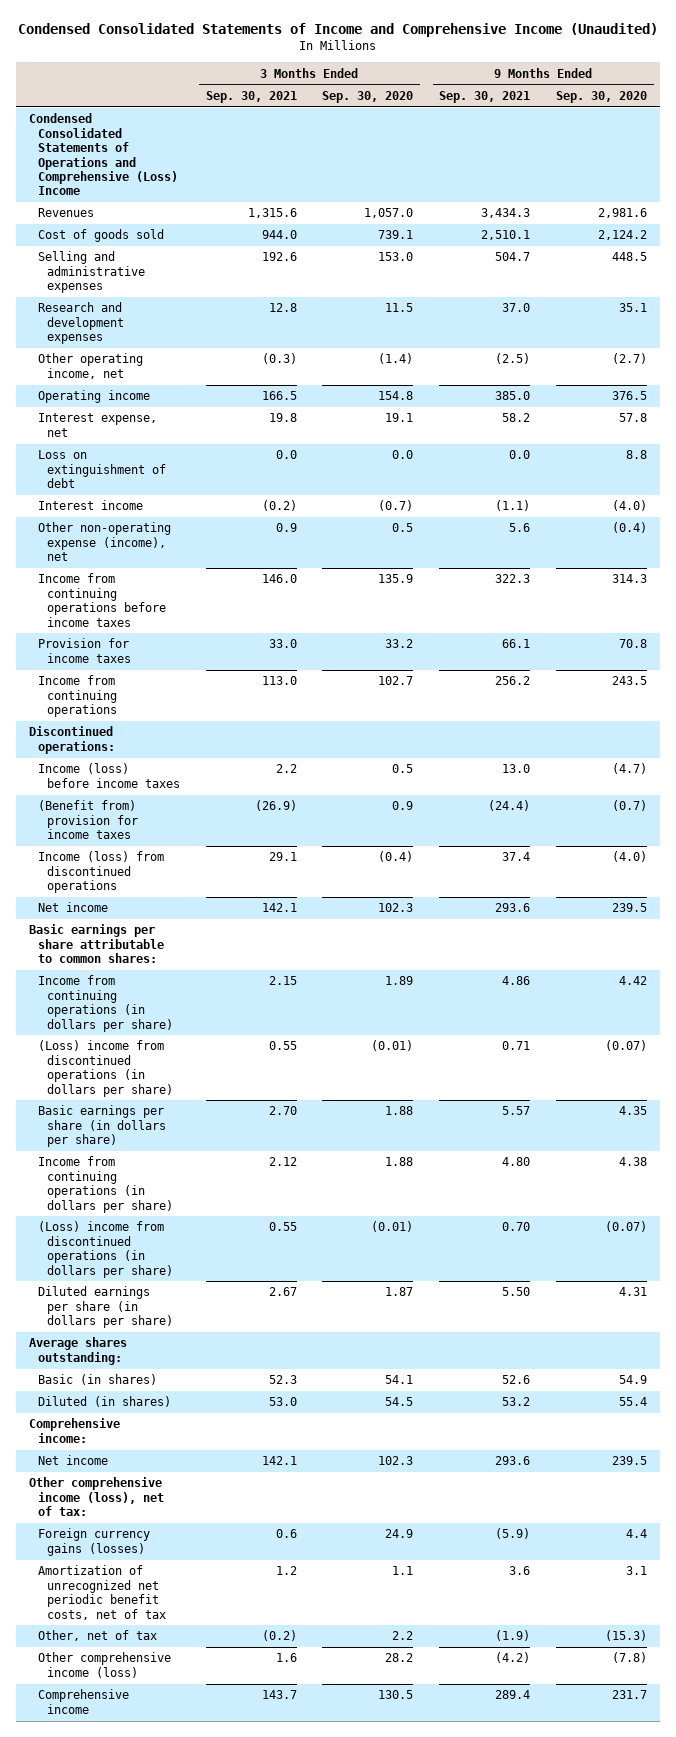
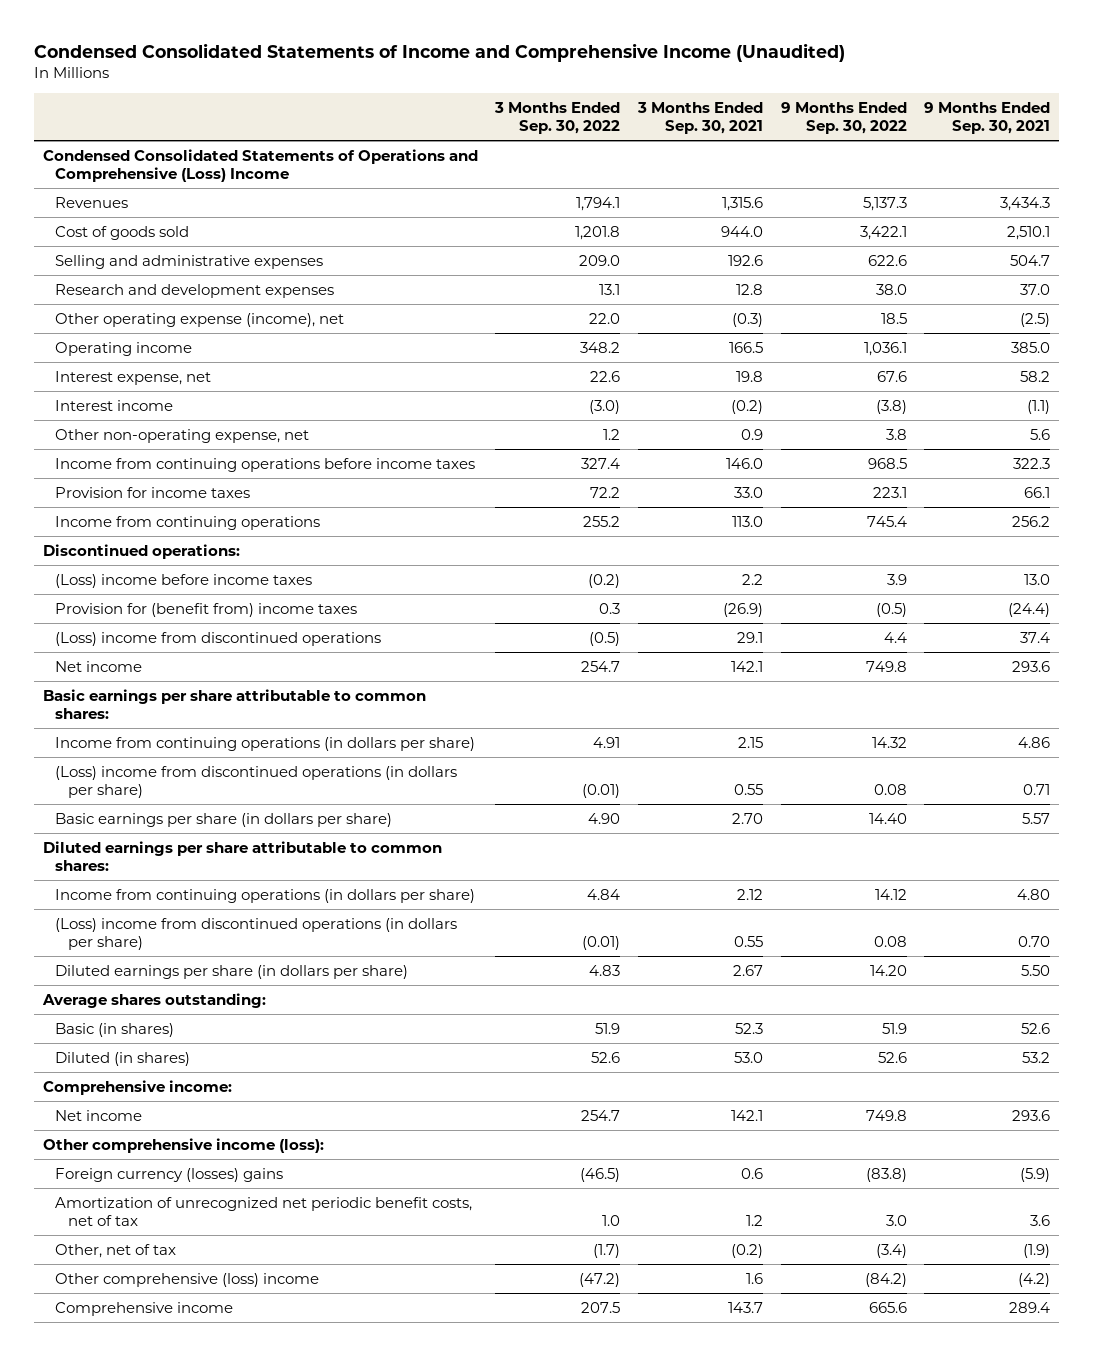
- | 3 Months Ended Sep. 30, 2021 | 3 Months Ended Sep. 30, 2020 | 9 Months Ended Sep. 30, 2021 | 9 Months Ended Sep. 30, 2020
+ | 3 Months Ended Sep. 30, 2022 | 3 Months Ended Sep. 30, 2021 | 9 Months Ended Sep. 30, 2022 | 9 Months Ended Sep. 30, 2021
- Other operating income, net | (0.3) | (1.4) | (2.5) | (2.7)
+ Other operating expense (income), net | 22.0 | (0.3) | 18.5 | (2.5)
- Loss on extinguishment of debt | 0.0 | 0.0 | 0.0 | 8.8
- Other non-operating expense (income), net | 0.9 | 0.5 | 5.6 | (0.4)
+ Other non-operating expense, net | 1.2 | 0.9 | 3.8 | 5.6
- Income (loss) before income taxes | 2.2 | 0.5 | 13.0 | (4.7)
- (Benefit from) provision for income taxes | (26.9) | 0.9 | (24.4) | (0.7)
- Income (loss) from discontinued operations | 29.1 | (0.4) | 37.4 | (4.0)
+ (Loss) income before income taxes | (0.2) | 2.2 | 3.9 | 13.0
+ Provision for (benefit from) income taxes | 0.3 | (26.9) | (0.5) | (24.4)
+ (Loss) income from discontinued operations | (0.5) | 29.1 | 4.4 | 37.4
+ Diluted earnings per share attributable to common shares:
- Other comprehensive income (loss), net of tax:
- Foreign currency gains (losses) | 0.6 | 24.9 | (5.9) | 4.4
+ Other comprehensive income (loss):
+ Foreign currency (losses) gains | (46.5) | 0.6 | (83.8) | (5.9)
- Other comprehensive income (loss) | 1.6 | 28.2 | (4.2) | (7.8)
+ Other comprehensive (loss) income | (47.2) | 1.6 | (84.2) | (4.2)

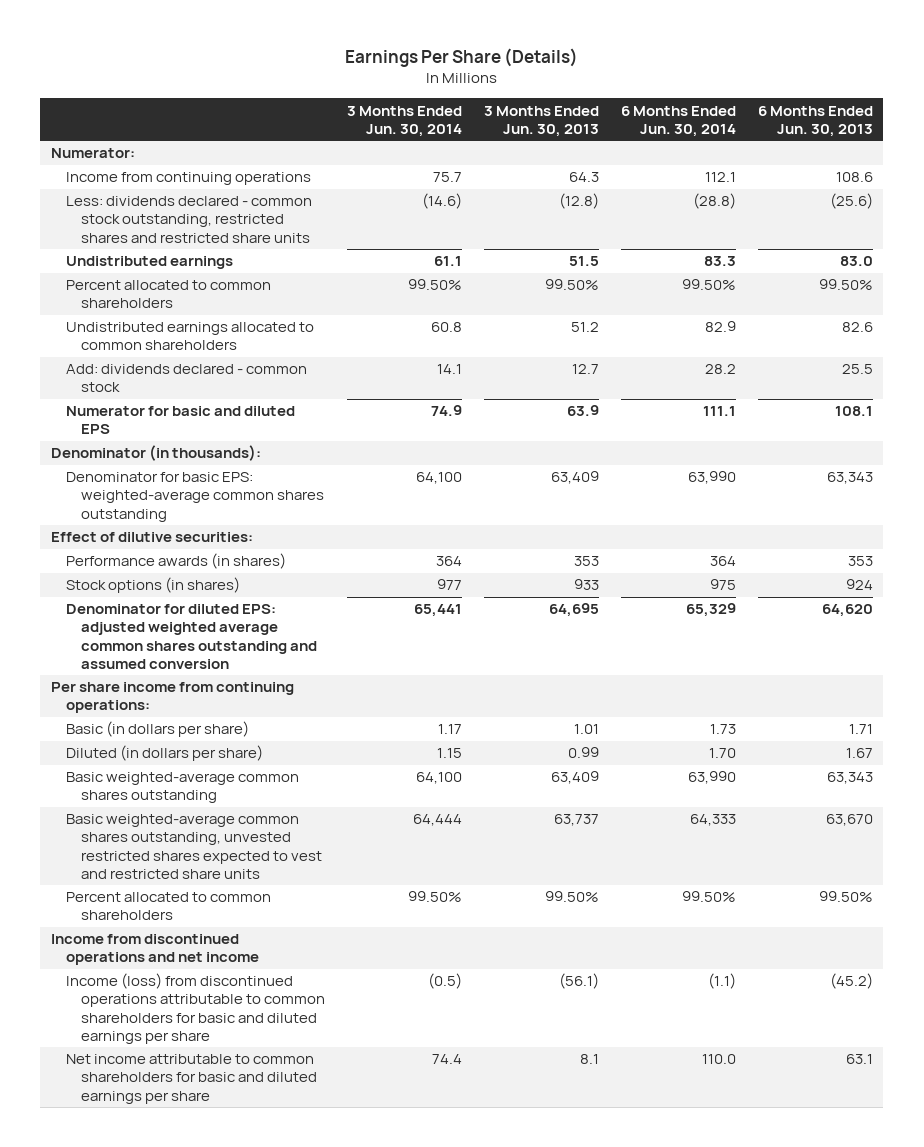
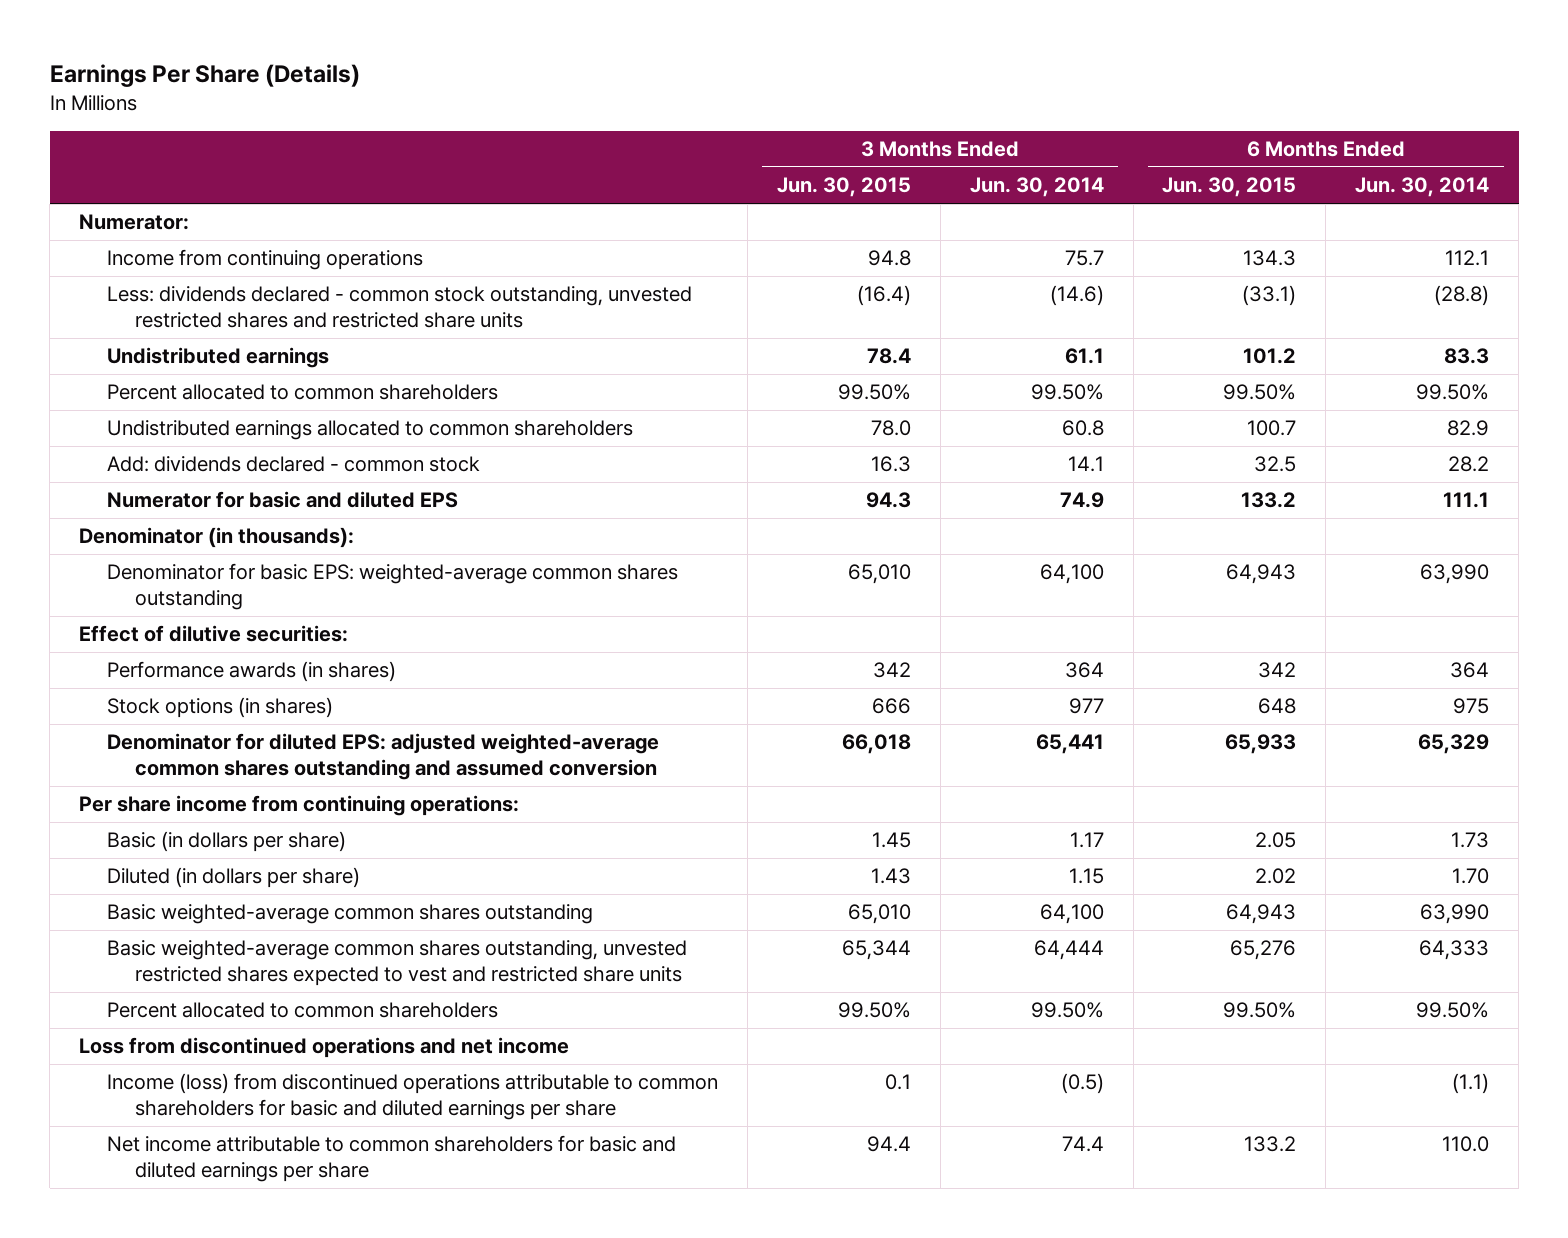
- | 3 Months Ended Jun. 30, 2014 | 3 Months Ended Jun. 30, 2013 | 6 Months Ended Jun. 30, 2014 | 6 Months Ended Jun. 30, 2013
+ | 3 Months Ended Jun. 30, 2015 | 3 Months Ended Jun. 30, 2014 | 6 Months Ended Jun. 30, 2015 | 6 Months Ended Jun. 30, 2014
- Less: dividends declared - common stock outstanding, restricted shares and restricted share units | (14.6) | (12.8) | (28.8) | (25.6)
+ Less: dividends declared - common stock outstanding, unvested restricted shares and restricted share units | (16.4) | (14.6) | (33.1) | (28.8)
- Denominator for diluted EPS: adjusted weighted average common shares outstanding and assumed conversion | 65,441 | 64,695 | 65,329 | 64,620
+ Denominator for diluted EPS: adjusted weighted-average common shares outstanding and assumed conversion | 66,018 | 65,441 | 65,933 | 65,329
- Income from discontinued operations and net income
+ Loss from discontinued operations and net income

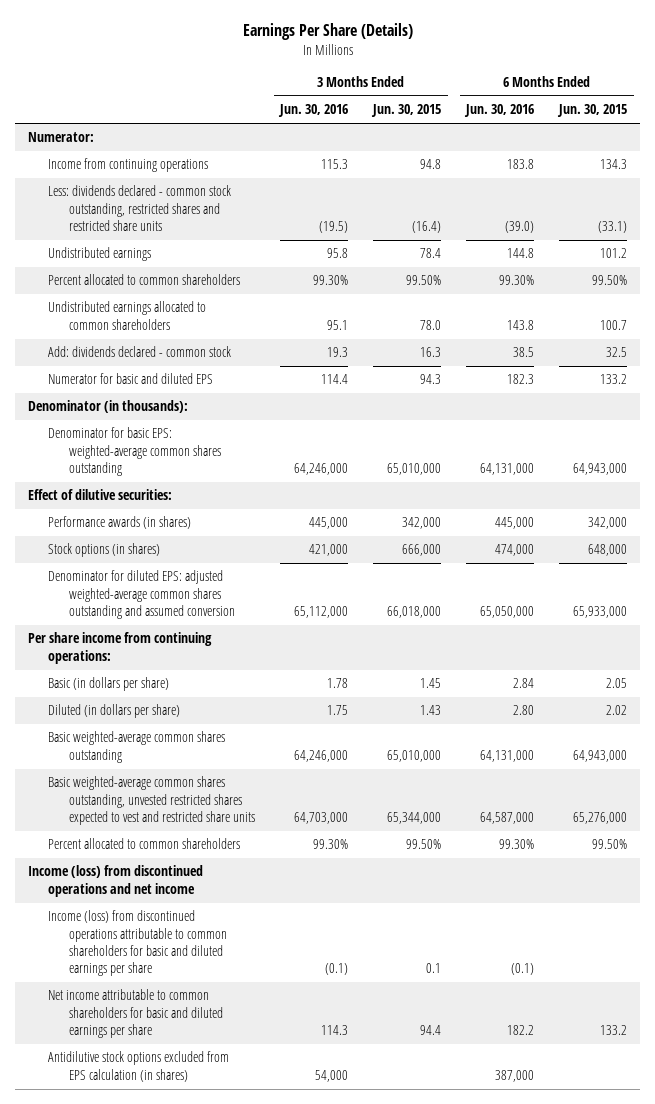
- | 3 Months Ended Jun. 30, 2015 | 3 Months Ended Jun. 30, 2014 | 6 Months Ended Jun. 30, 2015 | 6 Months Ended Jun. 30, 2014
+ | 3 Months Ended Jun. 30, 2016 | 3 Months Ended Jun. 30, 2015 | 6 Months Ended Jun. 30, 2016 | 6 Months Ended Jun. 30, 2015
- Less: dividends declared - common stock outstanding, unvested restricted shares and restricted share units | (16.4) | (14.6) | (33.1) | (28.8)
+ Less: dividends declared - common stock outstanding, restricted shares and restricted share units | (19.5) | (16.4) | (39.0) | (33.1)
- Denominator for basic EPS: weighted-average common shares outstanding | 65,010 | 64,100 | 64,943 | 63,990
+ Denominator for basic EPS: weighted-average common shares outstanding | 64,246,000 | 65,010,000 | 64,131,000 | 64,943,000
- Performance awards (in shares) | 342 | 364 | 342 | 364
- Stock options (in shares) | 666 | 977 | 648 | 975
- Denominator for diluted EPS: adjusted weighted-average common shares outstanding and assumed conversion | 66,018 | 65,441 | 65,933 | 65,329
+ Performance awards (in shares) | 445,000 | 342,000 | 445,000 | 342,000
+ Stock options (in shares) | 421,000 | 666,000 | 474,000 | 648,000
+ Denominator for diluted EPS: adjusted weighted-average common shares outstanding and assumed conversion | 65,112,000 | 66,018,000 | 65,050,000 | 65,933,000
- Basic weighted-average common shares outstanding | 65,010 | 64,100 | 64,943 | 63,990
- Basic weighted-average common shares outstanding, unvested restricted shares expected to vest and restricted share units | 65,344 | 64,444 | 65,276 | 64,333
+ Basic weighted-average common shares outstanding | 64,246,000 | 65,010,000 | 64,131,000 | 64,943,000
+ Basic weighted-average common shares outstanding, unvested restricted shares expected to vest and restricted share units | 64,703,000 | 65,344,000 | 64,587,000 | 65,276,000
- Loss from discontinued operations and net income
+ Income (loss) from discontinued operations and net income
+ Antidilutive stock options excluded from EPS calculation (in shares) | 54,000 | | 387,000 |

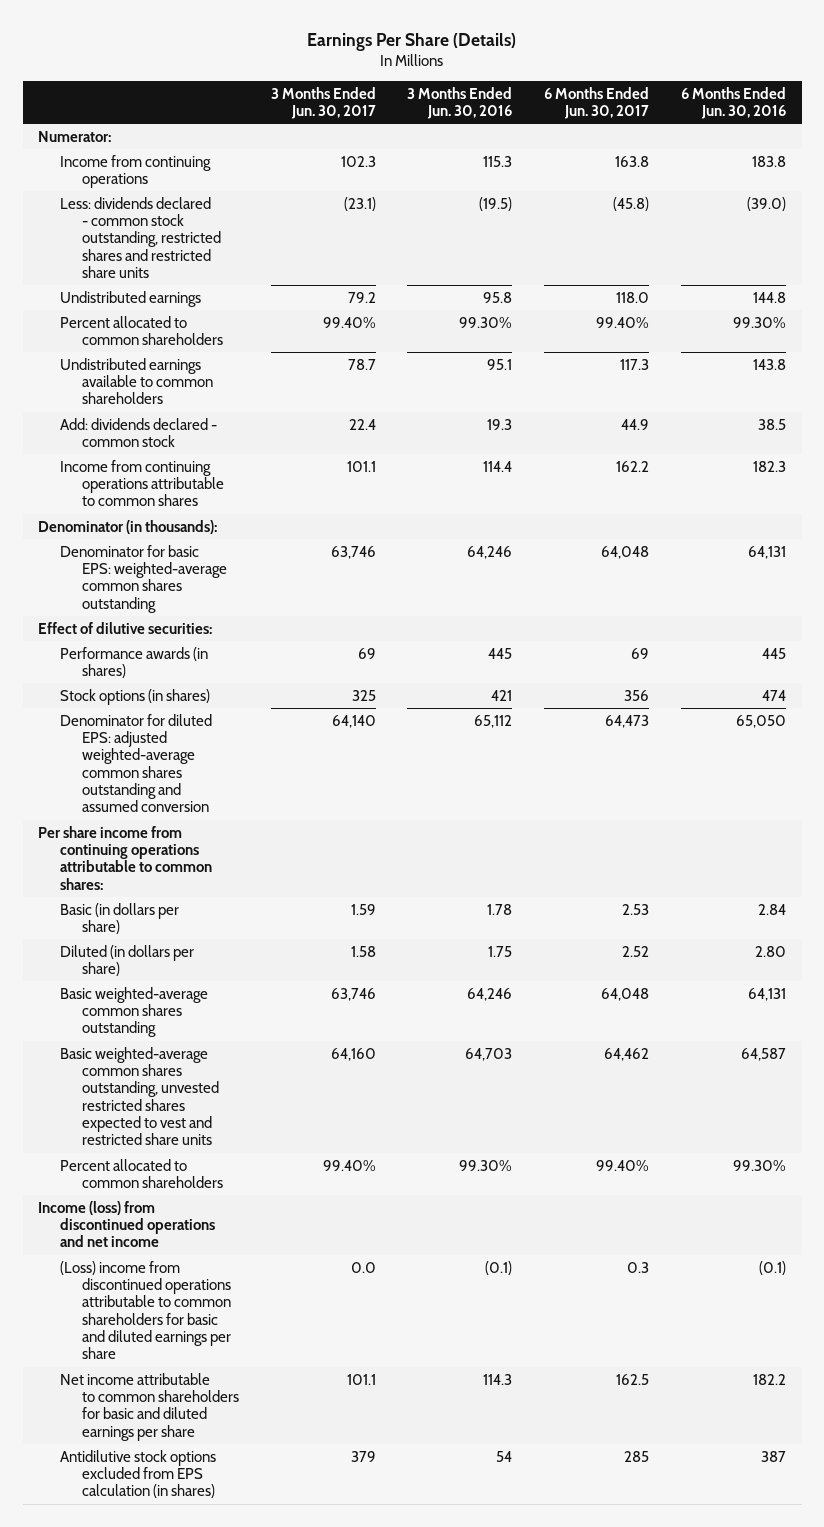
- | 3 Months Ended Jun. 30, 2016 | 3 Months Ended Jun. 30, 2015 | 6 Months Ended Jun. 30, 2016 | 6 Months Ended Jun. 30, 2015
+ | 3 Months Ended Jun. 30, 2017 | 3 Months Ended Jun. 30, 2016 | 6 Months Ended Jun. 30, 2017 | 6 Months Ended Jun. 30, 2016
- Undistributed earnings allocated to common shareholders | 95.1 | 78.0 | 143.8 | 100.7
+ Undistributed earnings available to common shareholders | 78.7 | 95.1 | 117.3 | 143.8
- Numerator for basic and diluted EPS | 114.4 | 94.3 | 182.3 | 133.2
+ Income from continuing operations attributable to common shares | 101.1 | 114.4 | 162.2 | 182.3
- Denominator for basic EPS: weighted-average common shares outstanding | 64,246,000 | 65,010,000 | 64,131,000 | 64,943,000
+ Denominator for basic EPS: weighted-average common shares outstanding | 63,746 | 64,246 | 64,048 | 64,131
- Performance awards (in shares) | 445,000 | 342,000 | 445,000 | 342,000
- Stock options (in shares) | 421,000 | 666,000 | 474,000 | 648,000
- Denominator for diluted EPS: adjusted weighted-average common shares outstanding and assumed conversion | 65,112,000 | 66,018,000 | 65,050,000 | 65,933,000
- Per share income from continuing operations:
+ Performance awards (in shares) | 69 | 445 | 69 | 445
+ Stock options (in shares) | 325 | 421 | 356 | 474
+ Denominator for diluted EPS: adjusted weighted-average common shares outstanding and assumed conversion | 64,140 | 65,112 | 64,473 | 65,050
+ Per share income from continuing operations attributable to common shares:
- Basic weighted-average common shares outstanding | 64,246,000 | 65,010,000 | 64,131,000 | 64,943,000
- Basic weighted-average common shares outstanding, unvested restricted shares expected to vest and restricted share units | 64,703,000 | 65,344,000 | 64,587,000 | 65,276,000
+ Basic weighted-average common shares outstanding | 63,746 | 64,246 | 64,048 | 64,131
+ Basic weighted-average common shares outstanding, unvested restricted shares expected to vest and restricted share units | 64,160 | 64,703 | 64,462 | 64,587
- Income (loss) from discontinued operations attributable to common shareholders for basic and diluted earnings per share | (0.1) | 0.1 | (0.1) |
+ (Loss) income from discontinued operations attributable to common shareholders for basic and diluted earnings per share | 0.0 | (0.1) | 0.3 | (0.1)
- Antidilutive stock options excluded from EPS calculation (in shares) | 54,000 | | 387,000 |
+ Antidilutive stock options excluded from EPS calculation (in shares) | 379 | 54 | 285 | 387

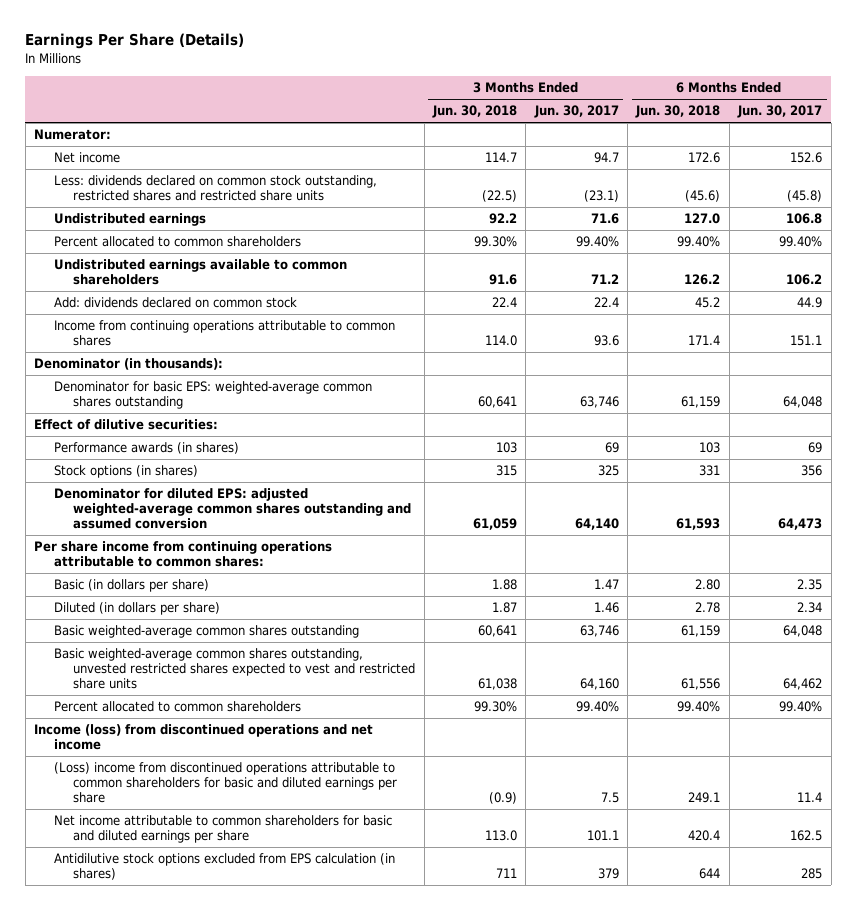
- | 3 Months Ended Jun. 30, 2017 | 3 Months Ended Jun. 30, 2016 | 6 Months Ended Jun. 30, 2017 | 6 Months Ended Jun. 30, 2016
+ | 3 Months Ended Jun. 30, 2018 | 3 Months Ended Jun. 30, 2017 | 6 Months Ended Jun. 30, 2018 | 6 Months Ended Jun. 30, 2017
- Income from continuing operations | 102.3 | 115.3 | 163.8 | 183.8
- Less: dividends declared - common stock outstanding, restricted shares and restricted share units | (23.1) | (19.5) | (45.8) | (39.0)
- Undistributed earnings | 79.2 | 95.8 | 118.0 | 144.8
+ Net income | 114.7 | 94.7 | 172.6 | 152.6
+ Less: dividends declared on common stock outstanding, restricted shares and restricted share units | (22.5) | (23.1) | (45.6) | (45.8)
+ Undistributed earnings | 92.2 | 71.6 | 127.0 | 106.8
- Undistributed earnings available to common shareholders | 78.7 | 95.1 | 117.3 | 143.8
- Add: dividends declared - common stock | 22.4 | 19.3 | 44.9 | 38.5
- Income from continuing operations attributable to common shares | 101.1 | 114.4 | 162.2 | 182.3
+ Undistributed earnings available to common shareholders | 91.6 | 71.2 | 126.2 | 106.2
+ Add: dividends declared on common stock | 22.4 | 22.4 | 45.2 | 44.9
+ Income from continuing operations attributable to common shares | 114.0 | 93.6 | 171.4 | 151.1
- Basic (in dollars per share) | 1.59 | 1.78 | 2.53 | 2.84
- Diluted (in dollars per share) | 1.58 | 1.75 | 2.52 | 2.80
+ Basic (in dollars per share) | 1.88 | 1.47 | 2.80 | 2.35
+ Diluted (in dollars per share) | 1.87 | 1.46 | 2.78 | 2.34
- (Loss) income from discontinued operations attributable to common shareholders for basic and diluted earnings per share | 0.0 | (0.1) | 0.3 | (0.1)
+ (Loss) income from discontinued operations attributable to common shareholders for basic and diluted earnings per share | (0.9) | 7.5 | 249.1 | 11.4

